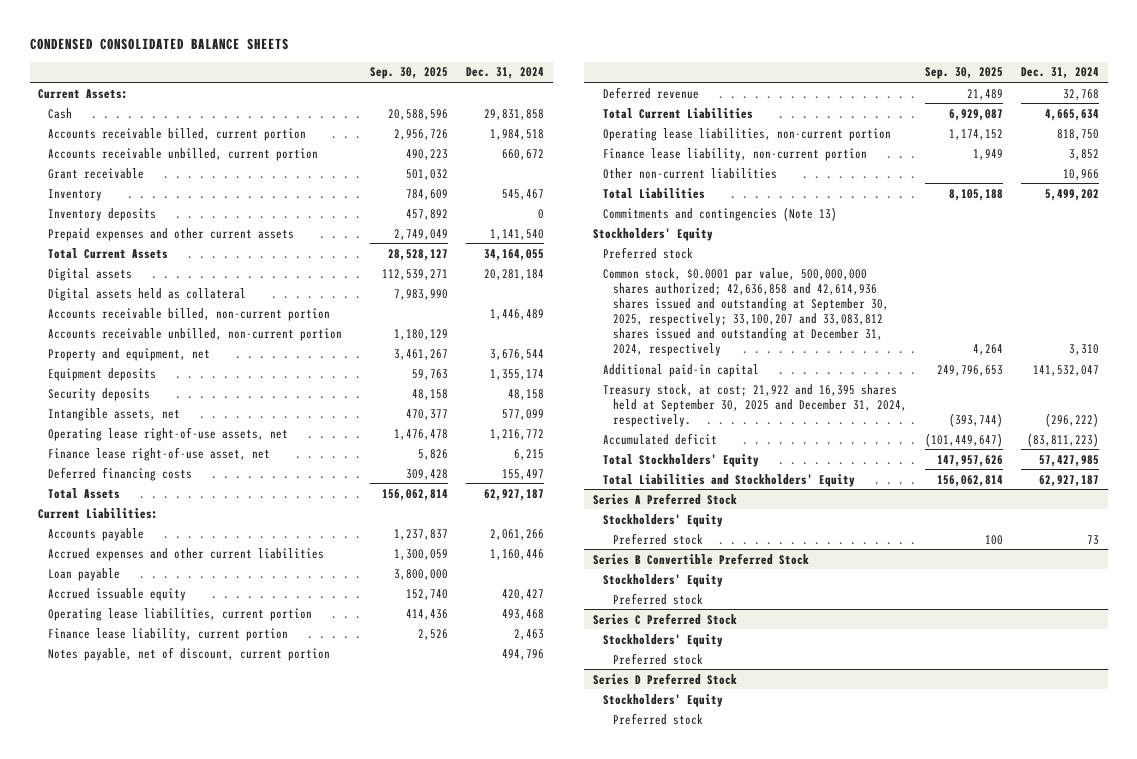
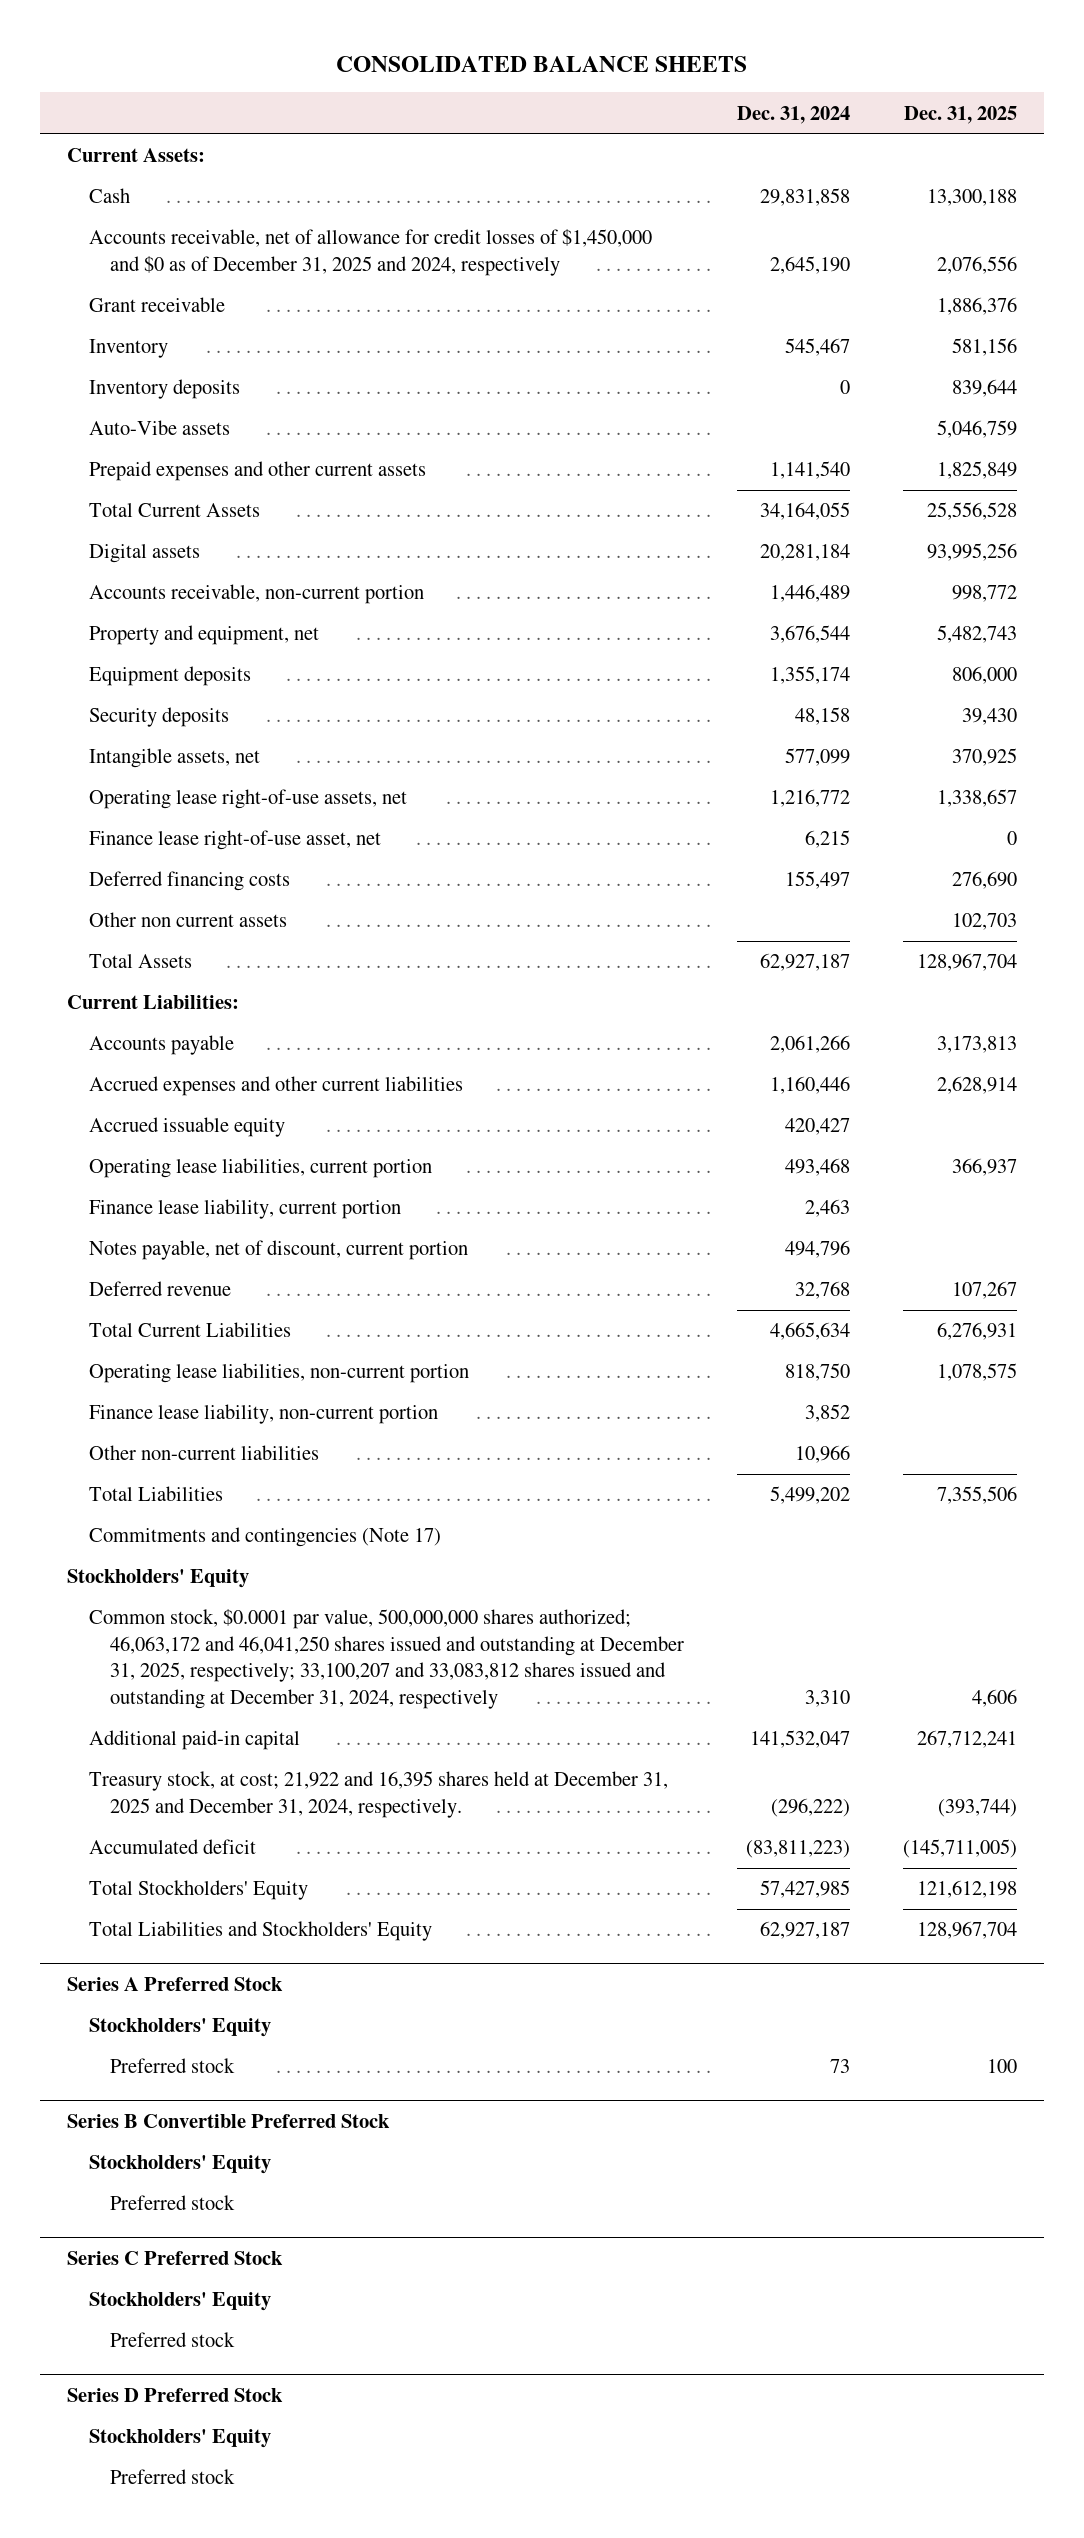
- CONDENSED CONSOLIDATED BALANCE SHEETS
+ CONSOLIDATED BALANCE SHEETS
- | Sep. 30, 2025 | Dec. 31, 2024
+ | Dec. 31, 2024 | Dec. 31, 2025
- Accounts receivable billed, current portion | 2,956,726 | 1,984,518
- Accounts receivable unbilled, current portion | 490,223 | 660,672
+ Accounts receivable, net of allowance for credit losses of $1,450,000 and $0 as of December 31, 2025 and 2024, respectively | 2,645,190 | 2,076,556
+ Auto-Vibe assets | | 5,046,759
- Digital assets held as collateral | 7,983,990 |
- Accounts receivable billed, non-current portion | | 1,446,489
- Accounts receivable unbilled, non-current portion | 1,180,129 |
+ Accounts receivable, non-current portion | 1,446,489 | 998,772
+ Other non current assets | | 102,703
- Loan payable | 3,800,000 |
- Commitments and contingencies (Note 13)
+ Commitments and contingencies (Note 17)
- Preferred stock
- Common stock, $0.0001 par value, 500,000,000 shares authorized; 42,636,858 and 42,614,936 shares issued and outstanding at September 30, 2025, respectively; 33,100,207 and 33,083,812 shares issued and outstanding at December 31, 2024, respectively | 4,264 | 3,310
+ Common stock, $0.0001 par value, 500,000,000 shares authorized; 46,063,172 and 46,041,250 shares issued and outstanding at December 31, 2025, respectively; 33,100,207 and 33,083,812 shares issued and outstanding at December 31, 2024, respectively | 3,310 | 4,606
- Treasury stock, at cost; 21,922 and 16,395 shares held at September 30, 2025 and December 31, 2024, respectively. | (393,744) | (296,222)
+ Treasury stock, at cost; 21,922 and 16,395 shares held at December 31, 2025 and December 31, 2024, respectively. | (296,222) | (393,744)

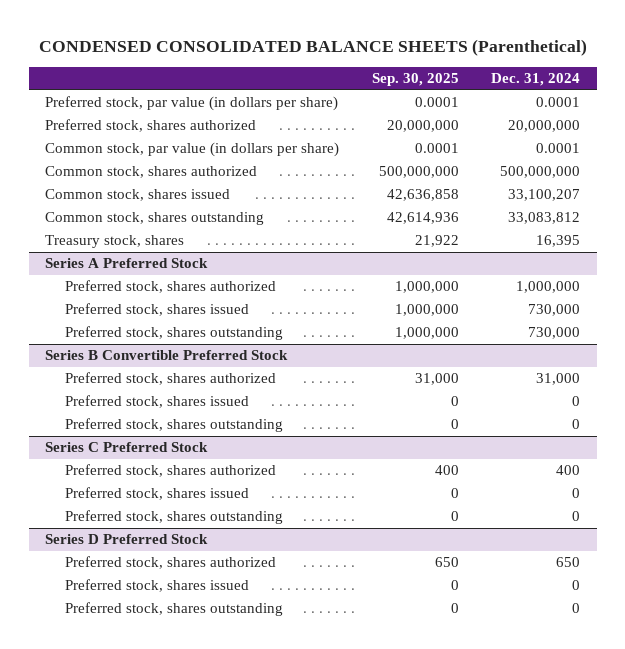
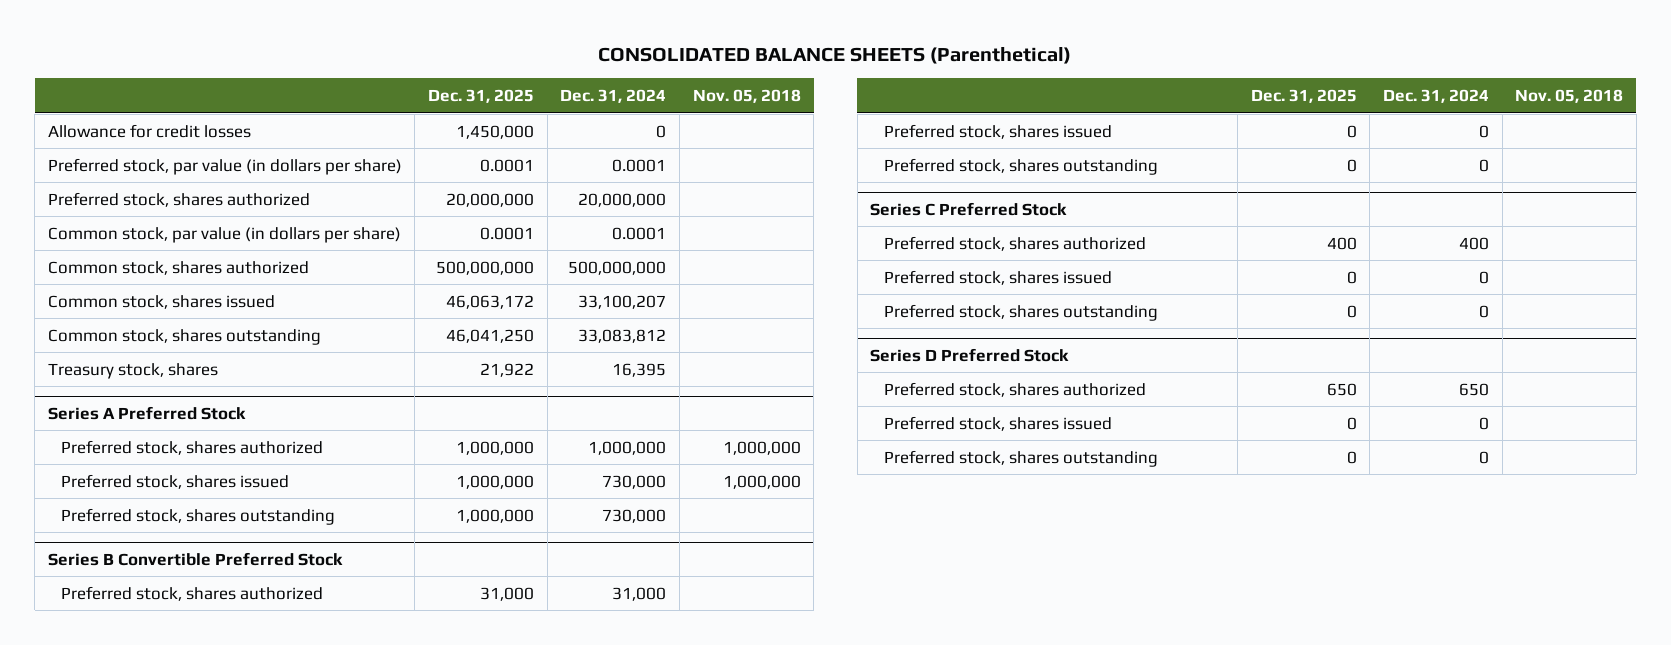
- CONDENSED CONSOLIDATED BALANCE SHEETS (Parenthetical)
+ CONSOLIDATED BALANCE SHEETS (Parenthetical)
- | Sep. 30, 2025 | Dec. 31, 2024
+ | Dec. 31, 2025 | Dec. 31, 2024 | Nov. 05, 2018
+ Allowance for credit losses | 1,450,000 | 0 |

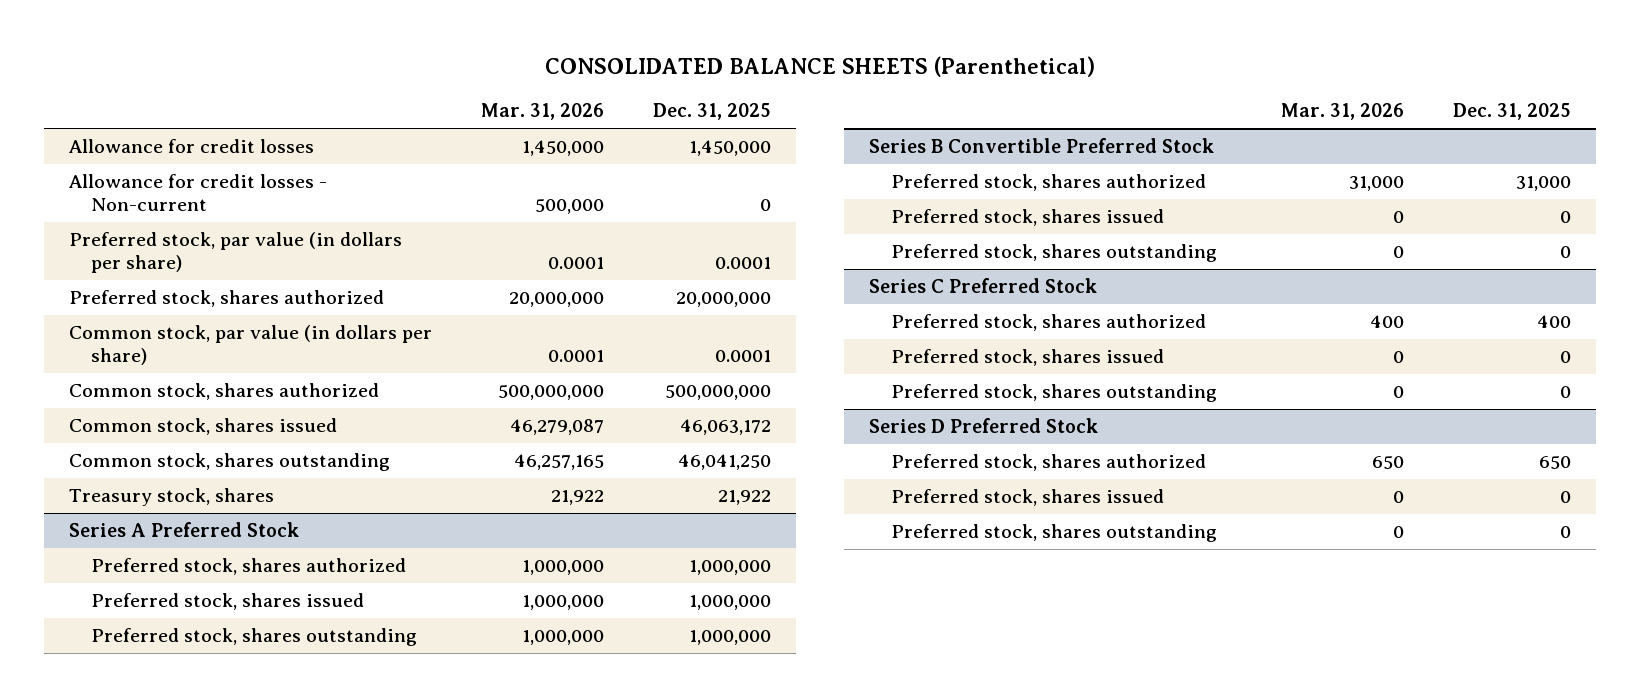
- | Dec. 31, 2025 | Dec. 31, 2024 | Nov. 05, 2018
+ | Mar. 31, 2026 | Dec. 31, 2025
+ Allowance for credit losses - Non-current | 500,000 | 0

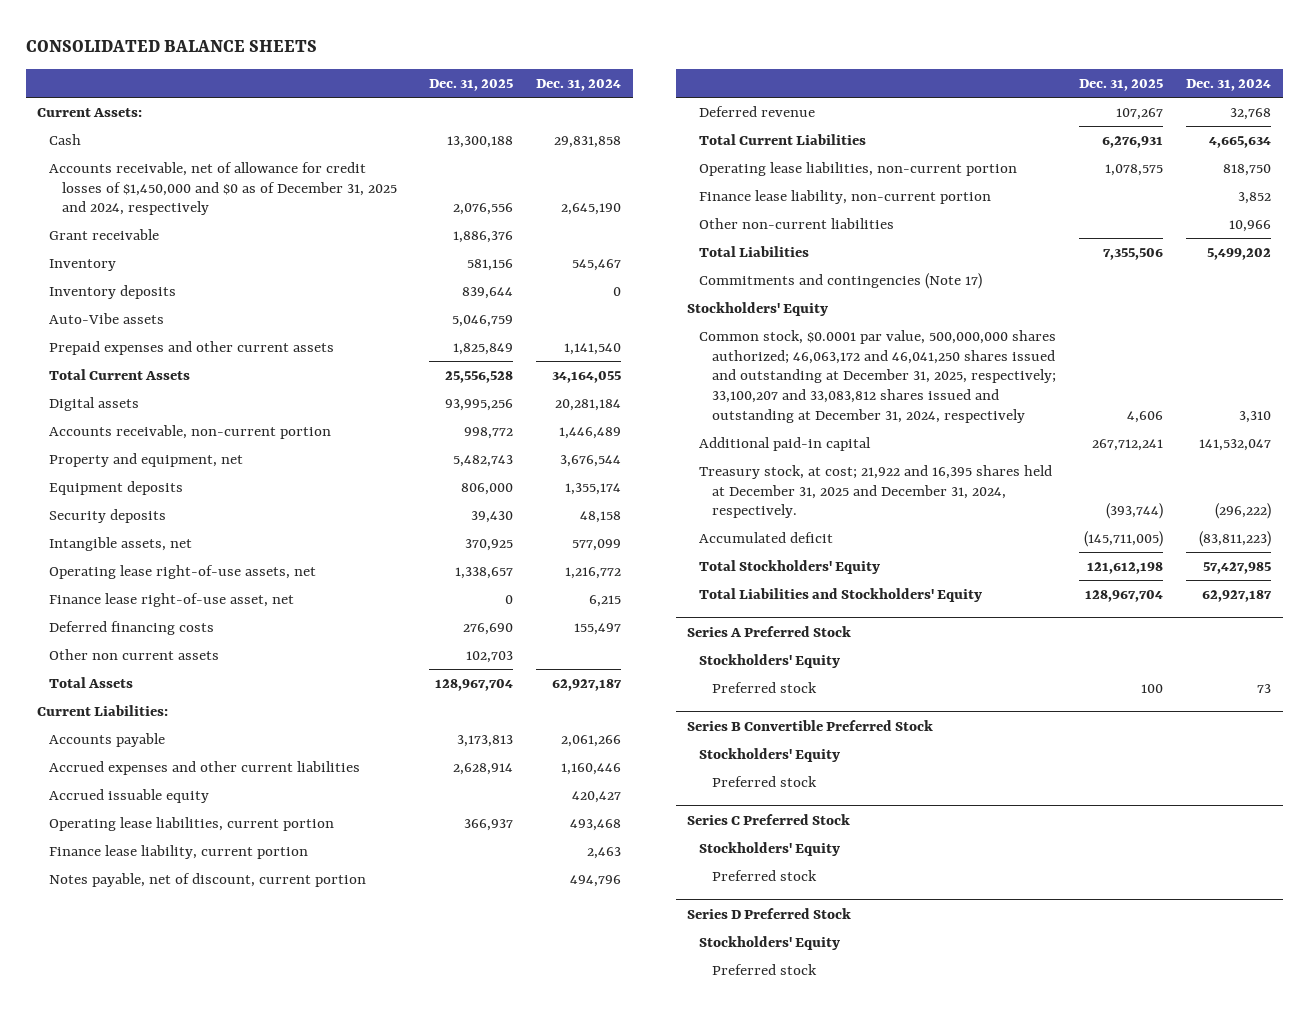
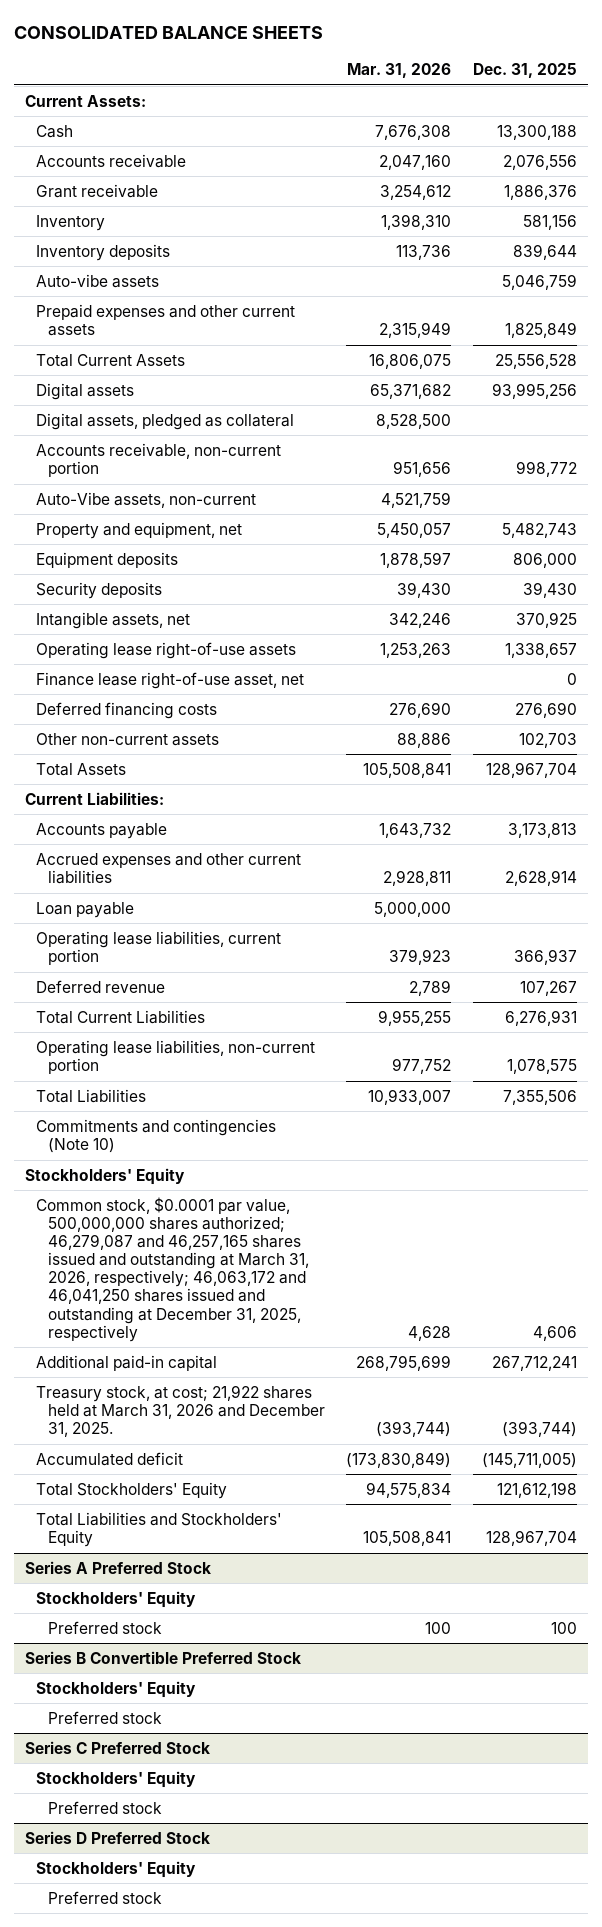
- | Dec. 31, 2025 | Dec. 31, 2024
+ | Mar. 31, 2026 | Dec. 31, 2025
- Accounts receivable, net of allowance for credit losses of $1,450,000 and $0 as of December 31, 2025 and 2024, respectively | 2,076,556 | 2,645,190
+ Accounts receivable | 2,047,160 | 2,076,556
- Auto-Vibe assets | 5,046,759 |
+ Auto-vibe assets | | 5,046,759
+ Digital assets, pledged as collateral | 8,528,500 |
+ Auto-Vibe assets, non-current | 4,521,759 |
- Operating lease right-of-use assets, net | 1,338,657 | 1,216,772
+ Operating lease right-of-use assets | 1,253,263 | 1,338,657
- Other non current assets | 102,703 |
+ Other non-current assets | 88,886 | 102,703
- Accrued issuable equity | | 420,427
+ Loan payable | 5,000,000 |
- Finance lease liability, current portion | | 2,463
- Notes payable, net of discount, current portion | | 494,796
- Finance lease liability, non-current portion | | 3,852
- Other non-current liabilities | | 10,966
- Commitments and contingencies (Note 17)
+ Commitments and contingencies (Note 10)
- Common stock, $0.0001 par value, 500,000,000 shares authorized; 46,063,172 and 46,041,250 shares issued and outstanding at December 31, 2025, respectively; 33,100,207 and 33,083,812 shares issued and outstanding at December 31, 2024, respectively | 4,606 | 3,310
+ Common stock, $0.0001 par value, 500,000,000 shares authorized; 46,279,087 and 46,257,165 shares issued and outstanding at March 31, 2026, respectively; 46,063,172 and 46,041,250 shares issued and outstanding at December 31, 2025, respectively | 4,628 | 4,606
- Treasury stock, at cost; 21,922 and 16,395 shares held at December 31, 2025 and December 31, 2024, respectively. | (393,744) | (296,222)
+ Treasury stock, at cost; 21,922 shares held at March 31, 2026 and December 31, 2025. | (393,744) | (393,744)

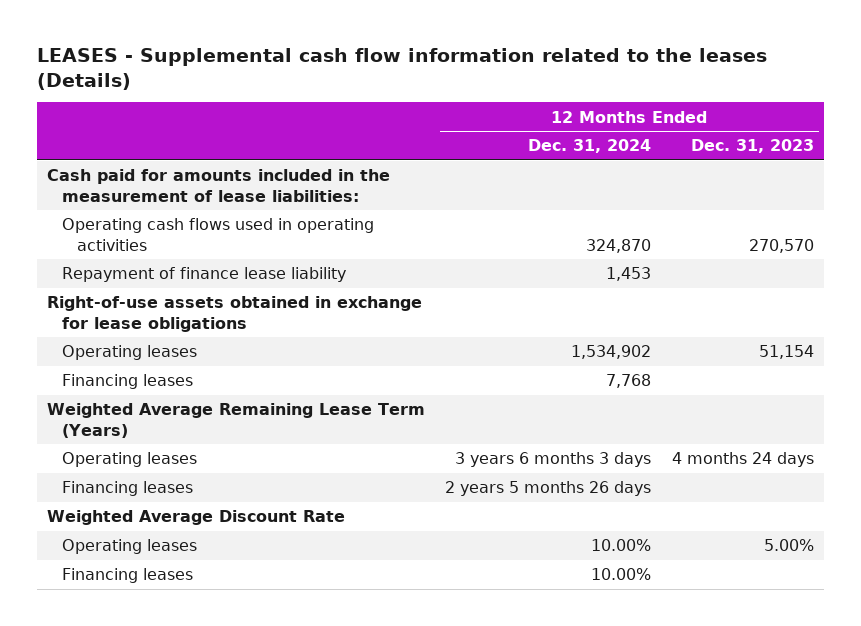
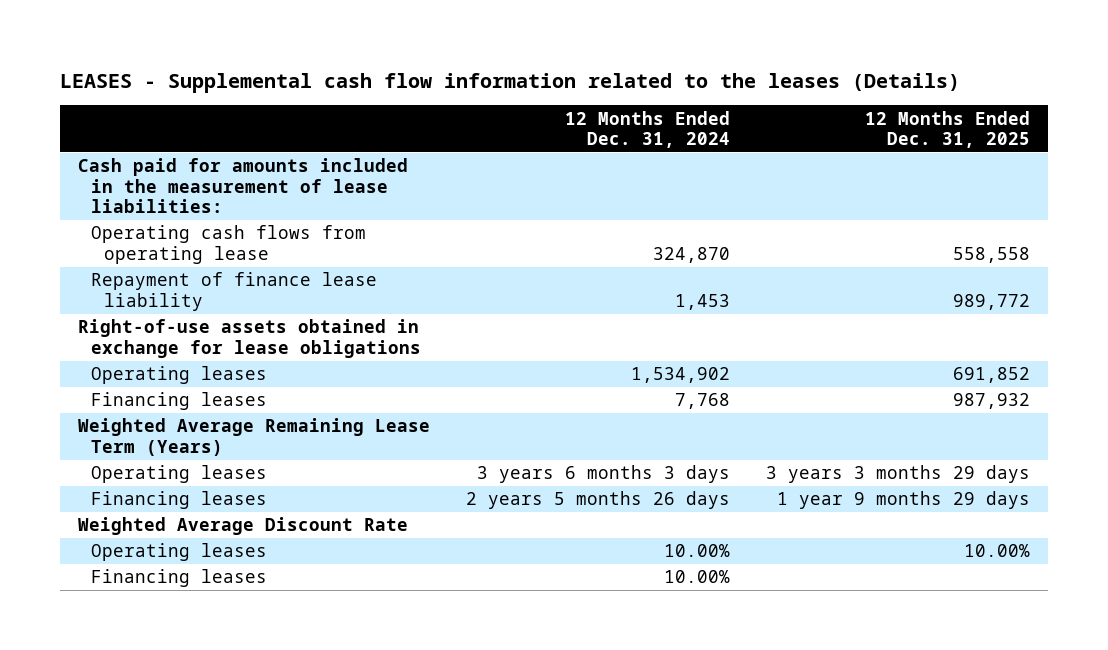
- | 12 Months Ended Dec. 31, 2024 | 12 Months Ended Dec. 31, 2023
+ | 12 Months Ended Dec. 31, 2024 | 12 Months Ended Dec. 31, 2025
- Operating cash flows used in operating activities | 324,870 | 270,570
+ Operating cash flows from operating lease | 324,870 | 558,558

